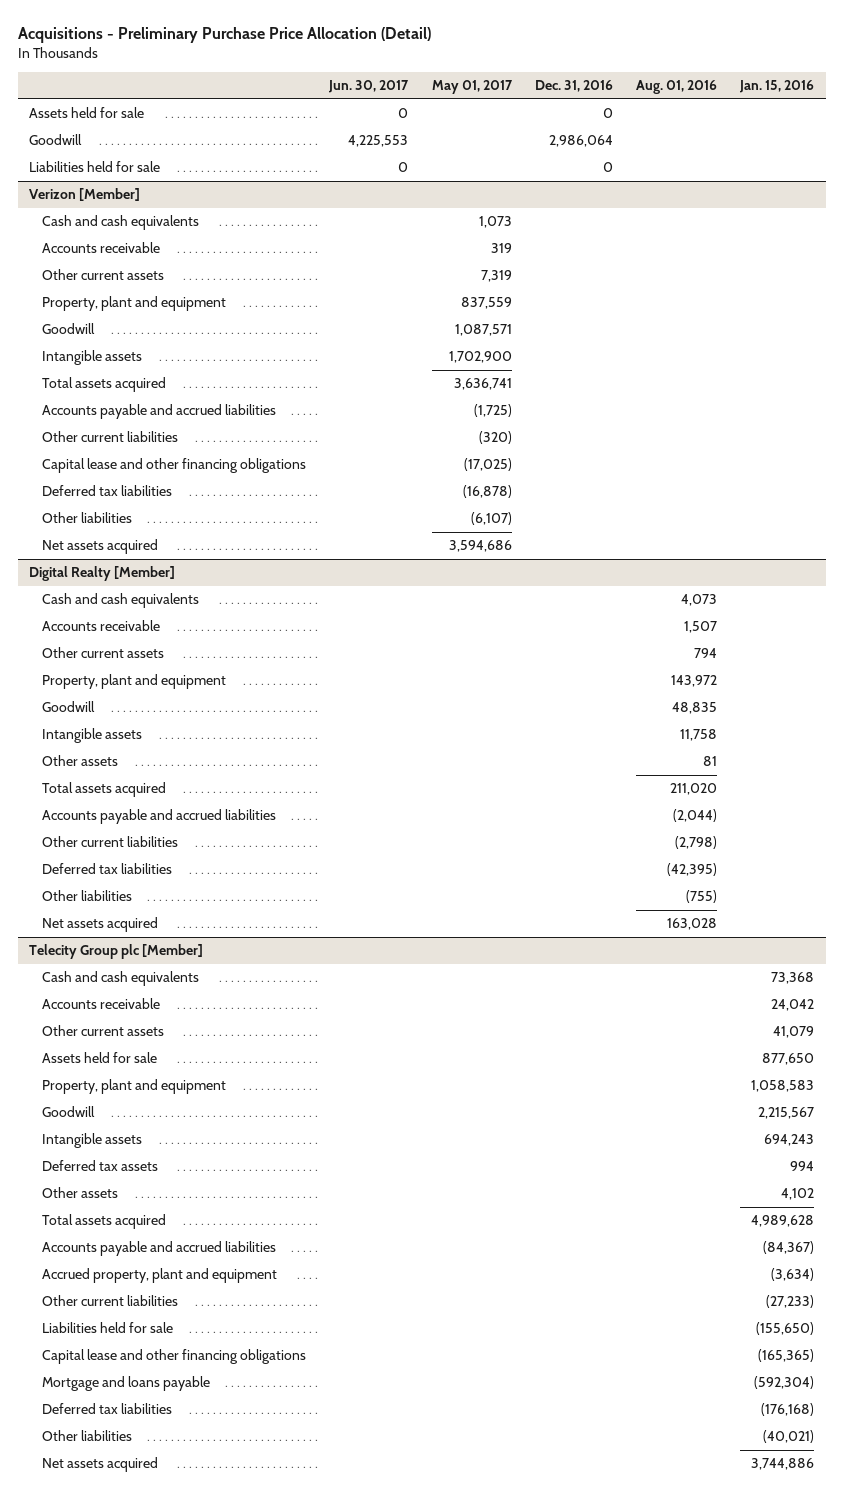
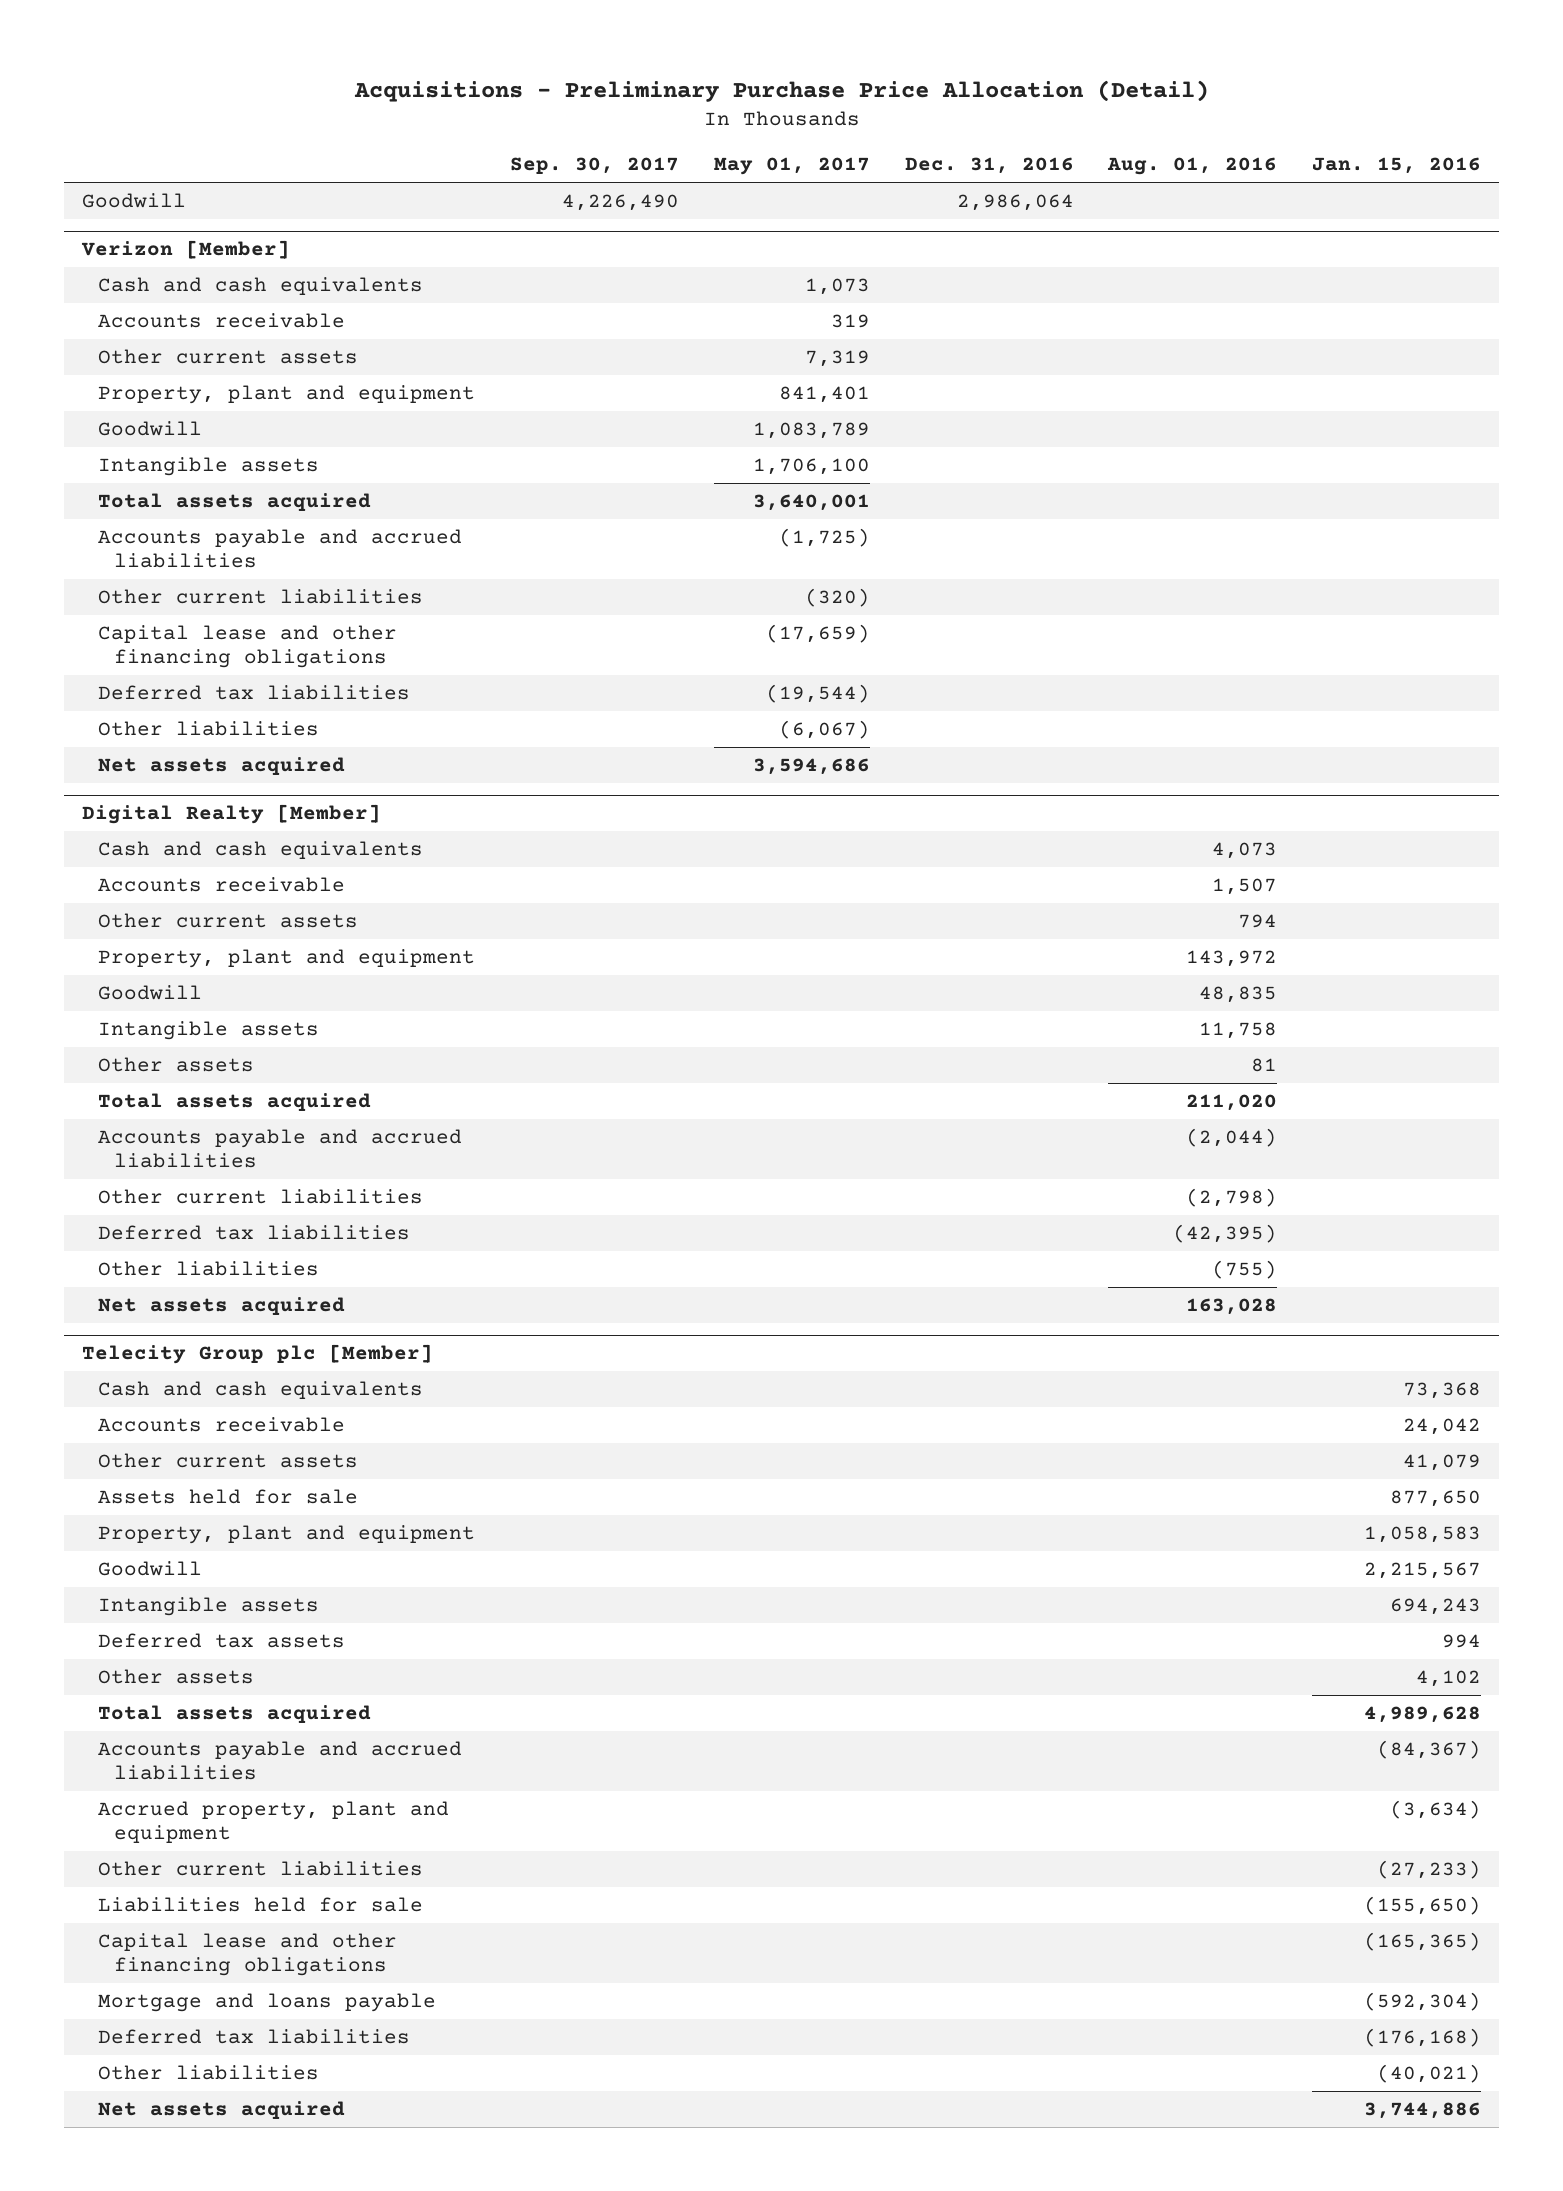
- | Jun. 30, 2017 | May 01, 2017 | Dec. 31, 2016 | Aug. 01, 2016 | Jan. 15, 2016
+ | Sep. 30, 2017 | May 01, 2017 | Dec. 31, 2016 | Aug. 01, 2016 | Jan. 15, 2016
- Assets held for sale | 0 | | 0 | |
- Liabilities held for sale | 0 | | 0 | |
@ Verizon [Member]
- Property, plant and equipment | | 837,559 | | |
- Goodwill | | 1,087,571 | | |
- Intangible assets | | 1,702,900 | | |
- Total assets acquired | | 3,636,741 | | |
+ Property, plant and equipment | | 841,401 | | |
+ Goodwill | | 1,083,789 | | |
+ Intangible assets | | 1,706,100 | | |
+ Total assets acquired | | 3,640,001 | | |
- Capital lease and other financing obligations | | (17,025) | | |
- Deferred tax liabilities | | (16,878) | | |
- Other liabilities | | (6,107) | | |
+ Capital lease and other financing obligations | | (17,659) | | |
+ Deferred tax liabilities | | (19,544) | | |
+ Other liabilities | | (6,067) | | |

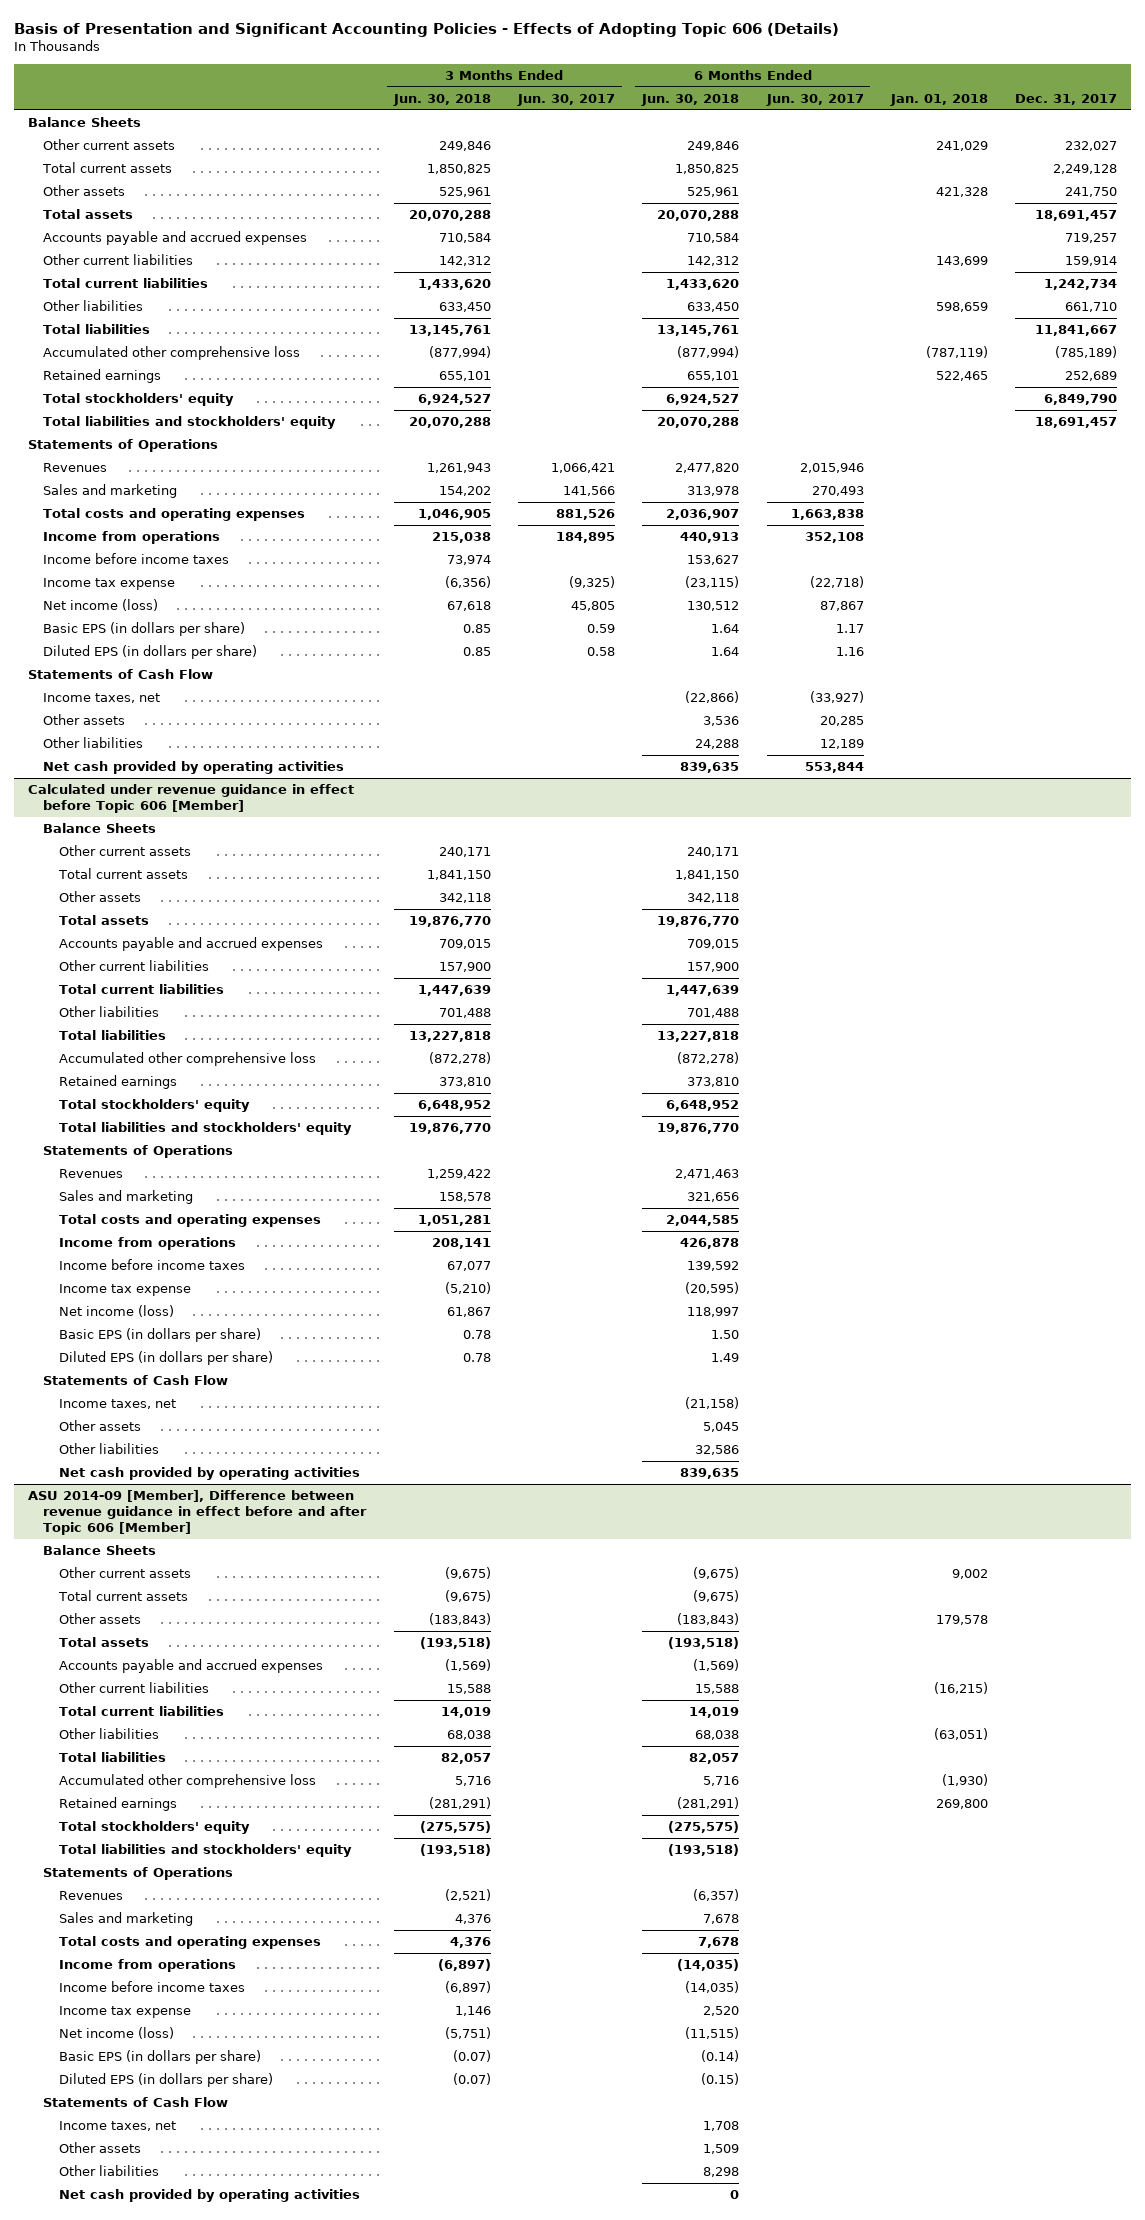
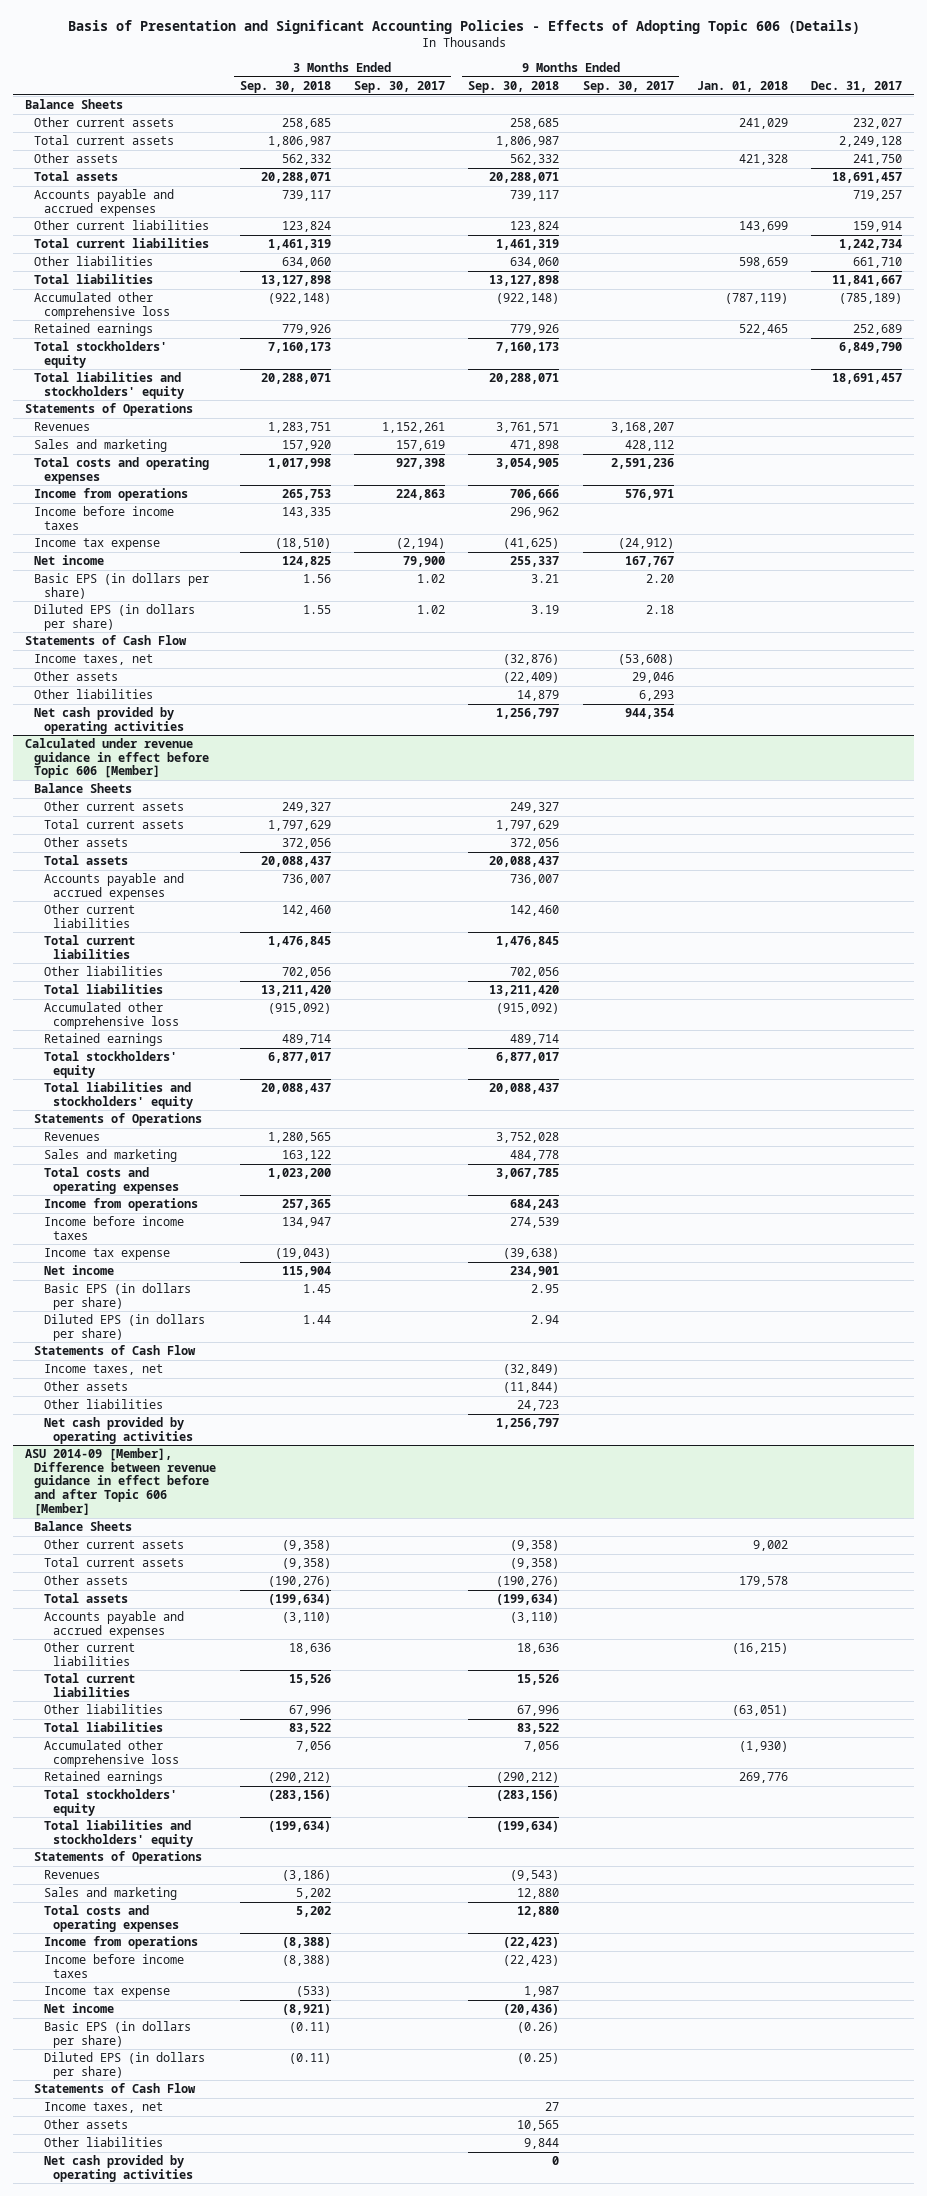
- | 3 Months Ended Jun. 30, 2018 | 3 Months Ended Jun. 30, 2017 | 6 Months Ended Jun. 30, 2018 | 6 Months Ended Jun. 30, 2017 | Jan. 01, 2018 | Dec. 31, 2017
+ | 3 Months Ended Sep. 30, 2018 | 3 Months Ended Sep. 30, 2017 | 9 Months Ended Sep. 30, 2018 | 9 Months Ended Sep. 30, 2017 | Jan. 01, 2018 | Dec. 31, 2017
- Net income (loss) | 67,618 | 45,805 | 130,512 | 87,867 | |
+ Net income | 124,825 | 79,900 | 255,337 | 167,767 | |
@ Calculated under revenue guidance in effect before Topic 606 [Member]
- Net income (loss) | 61,867 | | 118,997 | | |
+ Net income | 115,904 | | 234,901 | | |
@ ASU 2014-09 [Member], Difference between revenue guidance in effect before and after Topic 606 [Member]
- Retained earnings | (281,291) | | (281,291) | | 269,800 |
+ Retained earnings | (290,212) | | (290,212) | | 269,776 |
- Net income (loss) | (5,751) | | (11,515) | | |
+ Net income | (8,921) | | (20,436) | | |

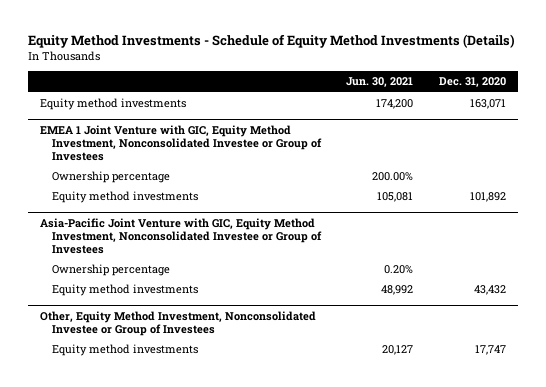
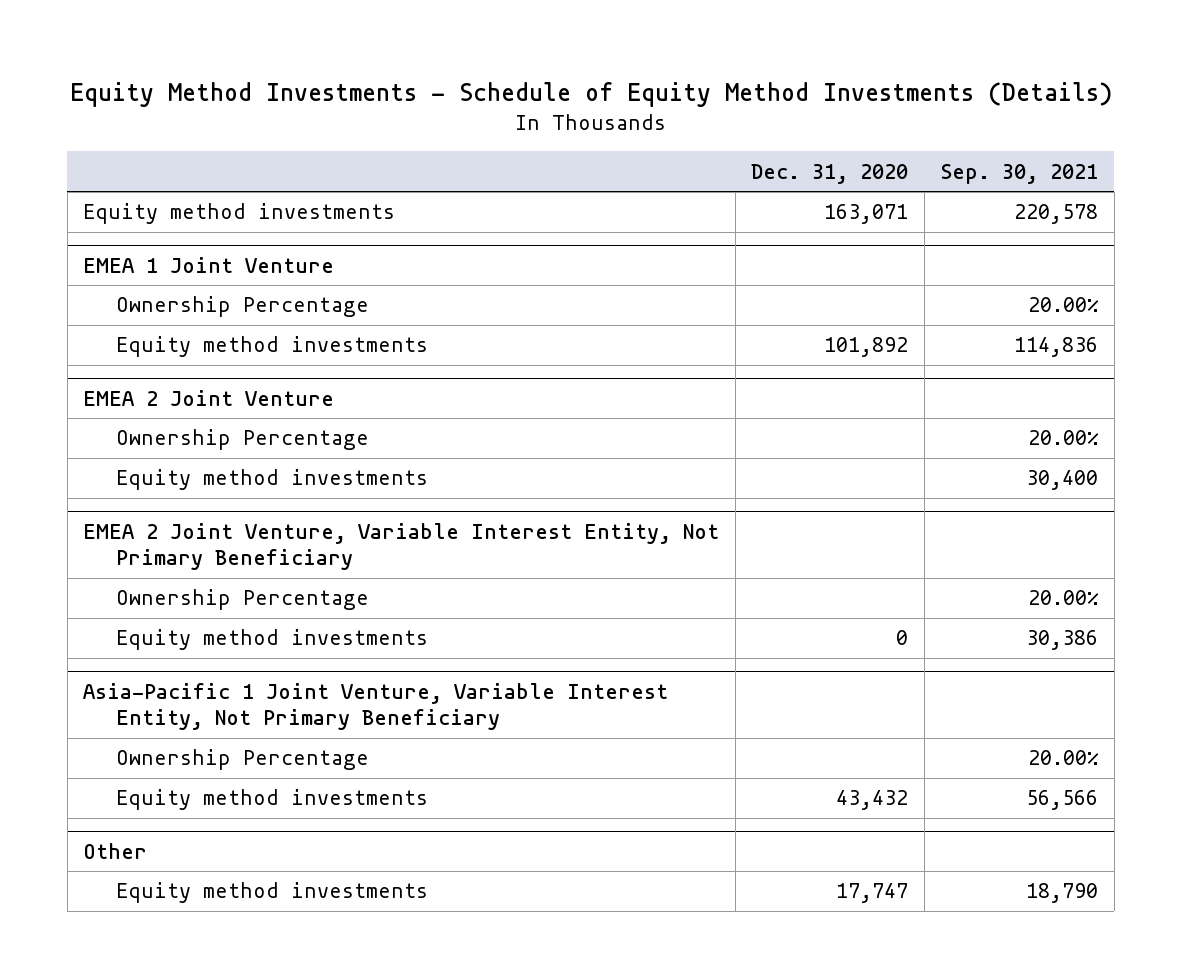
- | Jun. 30, 2021 | Dec. 31, 2020
+ | Dec. 31, 2020 | Sep. 30, 2021
- EMEA 1 Joint Venture with GIC, Equity Method Investment, Nonconsolidated Investee or Group of Investees
- Ownership percentage | 200.00% |
+ EMEA 1 Joint Venture
+ Ownership Percentage | | 20.00%
- Asia-Pacific Joint Venture with GIC, Equity Method Investment, Nonconsolidated Investee or Group of Investees
- Ownership percentage | 0.20% |
+ EMEA 2 Joint Venture
+ Ownership Percentage | | 20.00%
+ Equity method investments | | 30,400
+ EMEA 2 Joint Venture, Variable Interest Entity, Not Primary Beneficiary
+ Ownership Percentage | | 20.00%
+ Equity method investments | 0 | 30,386
+ Asia-Pacific 1 Joint Venture, Variable Interest Entity, Not Primary Beneficiary
+ Ownership Percentage | | 20.00%
- Other, Equity Method Investment, Nonconsolidated Investee or Group of Investees
+ Other

